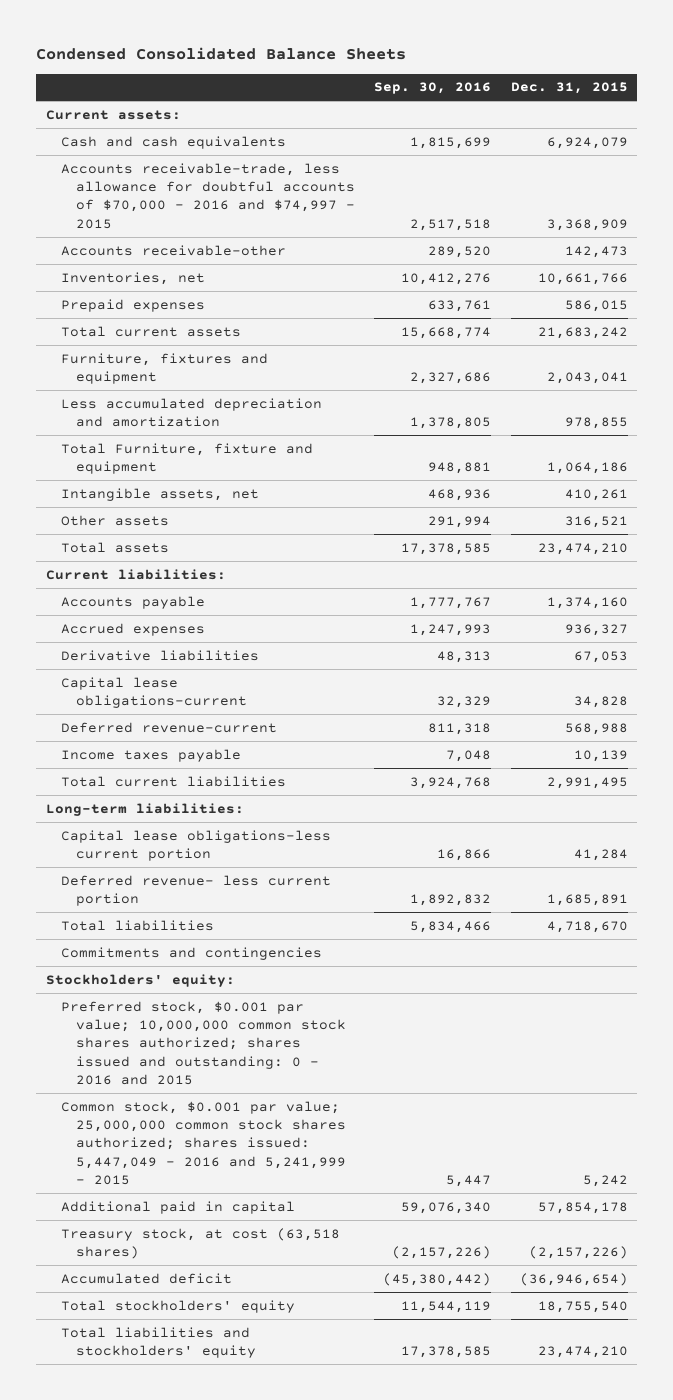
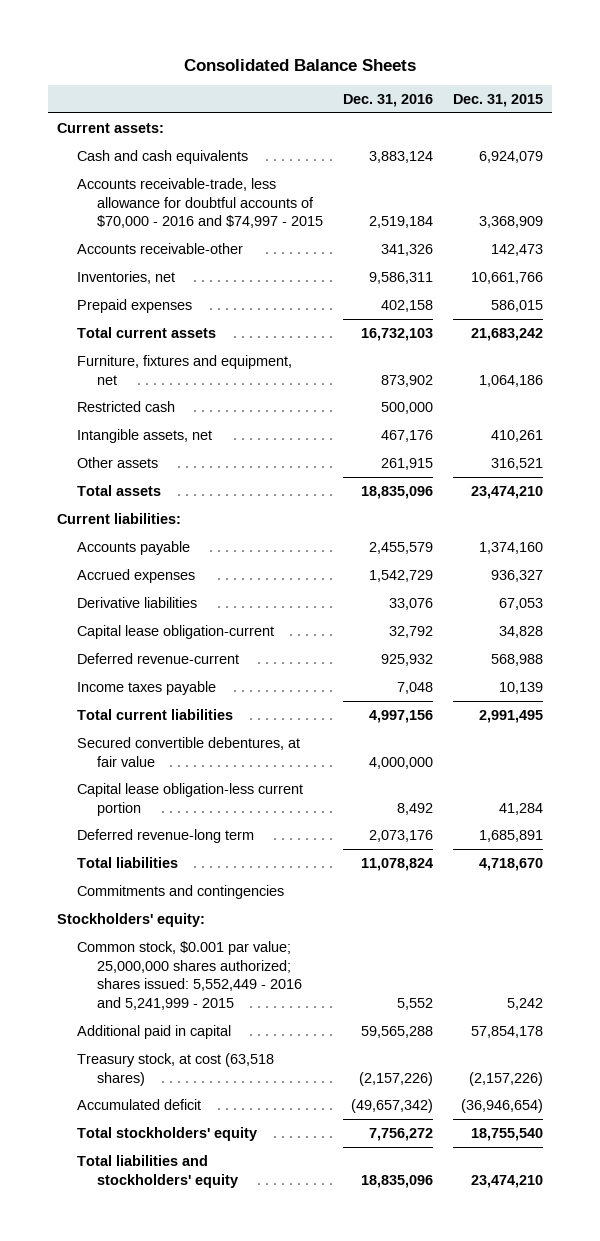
- Condensed Consolidated Balance Sheets
+ Consolidated Balance Sheets
- | Sep. 30, 2016 | Dec. 31, 2015
+ | Dec. 31, 2016 | Dec. 31, 2015
- Furniture, fixtures and equipment | 2,327,686 | 2,043,041
- Less accumulated depreciation and amortization | 1,378,805 | 978,855
- Total Furniture, fixture and equipment | 948,881 | 1,064,186
+ Furniture, fixtures and equipment, net | 873,902 | 1,064,186
+ Restricted cash | 500,000 |
- Capital lease obligations-current | 32,329 | 34,828
+ Capital lease obligation-current | 32,792 | 34,828
- Long-term liabilities:
- Capital lease obligations-less current portion | 16,866 | 41,284
- Deferred revenue- less current portion | 1,892,832 | 1,685,891
+ Secured convertible debentures, at fair value | 4,000,000 |
+ Capital lease obligation-less current portion | 8,492 | 41,284
+ Deferred revenue-long term | 2,073,176 | 1,685,891
- Preferred stock, $0.001 par value; 10,000,000 common stock shares authorized; shares issued and outstanding: 0 - 2016 and 2015
- Common stock, $0.001 par value; 25,000,000 common stock shares authorized; shares issued: 5,447,049 - 2016 and 5,241,999 - 2015 | 5,447 | 5,242
+ Common stock, $0.001 par value; 25,000,000 shares authorized; shares issued: 5,552,449 - 2016 and 5,241,999 - 2015 | 5,552 | 5,242

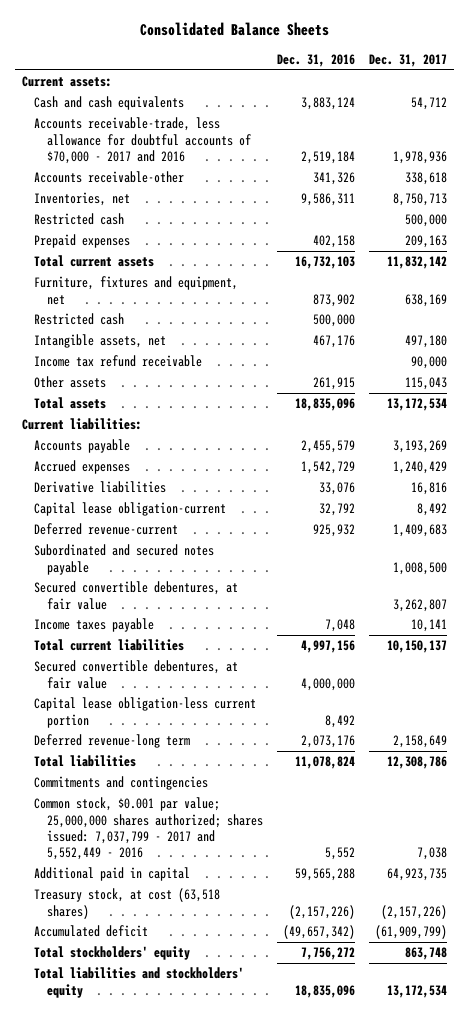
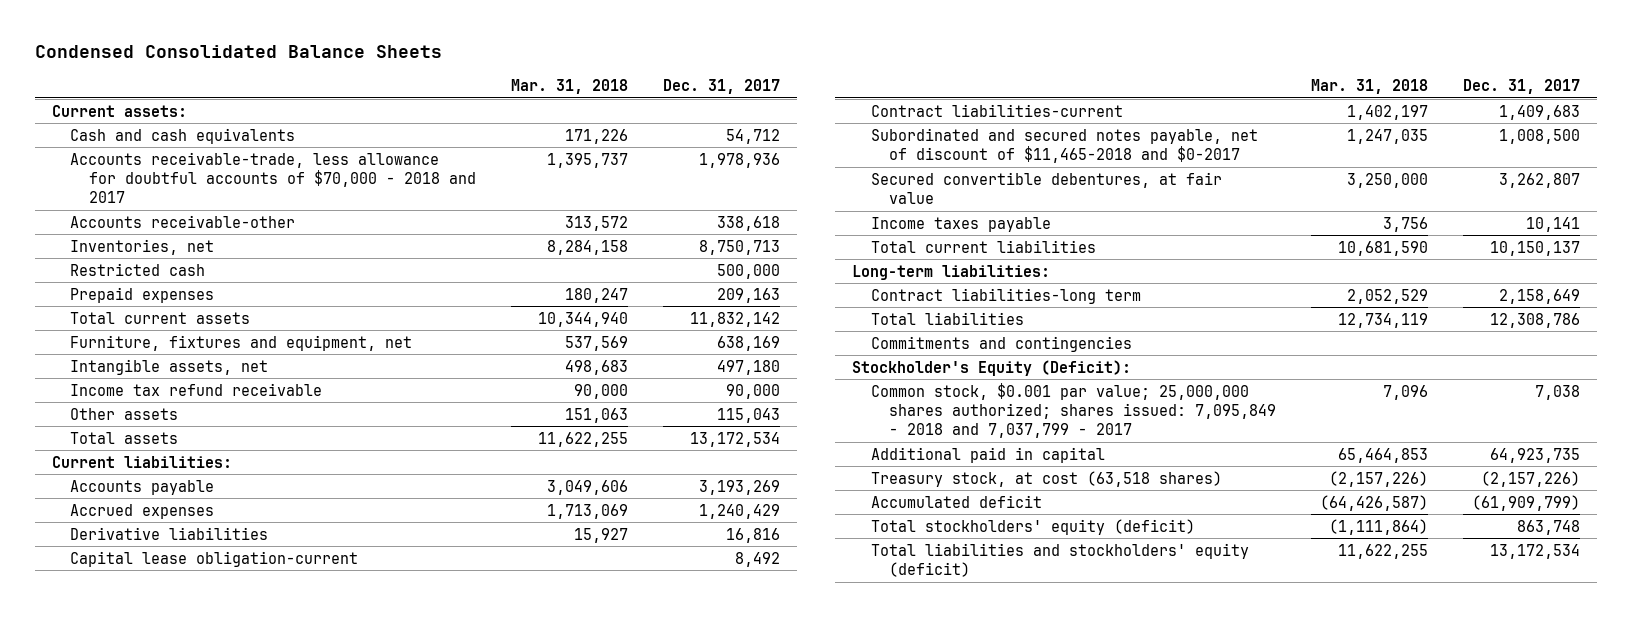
- Consolidated Balance Sheets
+ Condensed Consolidated Balance Sheets
- | Dec. 31, 2016 | Dec. 31, 2017
+ | Mar. 31, 2018 | Dec. 31, 2017
- Accounts receivable-trade, less allowance for doubtful accounts of $70,000 - 2017 and 2016 | 2,519,184 | 1,978,936
+ Accounts receivable-trade, less allowance for doubtful accounts of $70,000 - 2018 and 2017 | 1,395,737 | 1,978,936
- Restricted cash | 500,000 |
- Deferred revenue-current | 925,932 | 1,409,683
- Subordinated and secured notes payable | | 1,008,500
+ Contract liabilities-current | 1,402,197 | 1,409,683
+ Subordinated and secured notes payable, net of discount of $11,465-2018 and $0-2017 | 1,247,035 | 1,008,500
- Secured convertible debentures, at fair value | 4,000,000 |
- Capital lease obligation-less current portion | 8,492 |
- Deferred revenue-long term | 2,073,176 | 2,158,649
+ Long-term liabilities:
+ Contract liabilities-long term | 2,052,529 | 2,158,649
- Common stock, $0.001 par value; 25,000,000 shares authorized; shares issued: 7,037,799 - 2017 and 5,552,449 - 2016 | 5,552 | 7,038
+ Stockholder's Equity (Deficit):
+ Common stock, $0.001 par value; 25,000,000 shares authorized; shares issued: 7,095,849 - 2018 and 7,037,799 - 2017 | 7,096 | 7,038
- Total stockholders' equity | 7,756,272 | 863,748
- Total liabilities and stockholders' equity | 18,835,096 | 13,172,534
+ Total stockholders' equity (deficit) | (1,111,864) | 863,748
+ Total liabilities and stockholders' equity (deficit) | 11,622,255 | 13,172,534

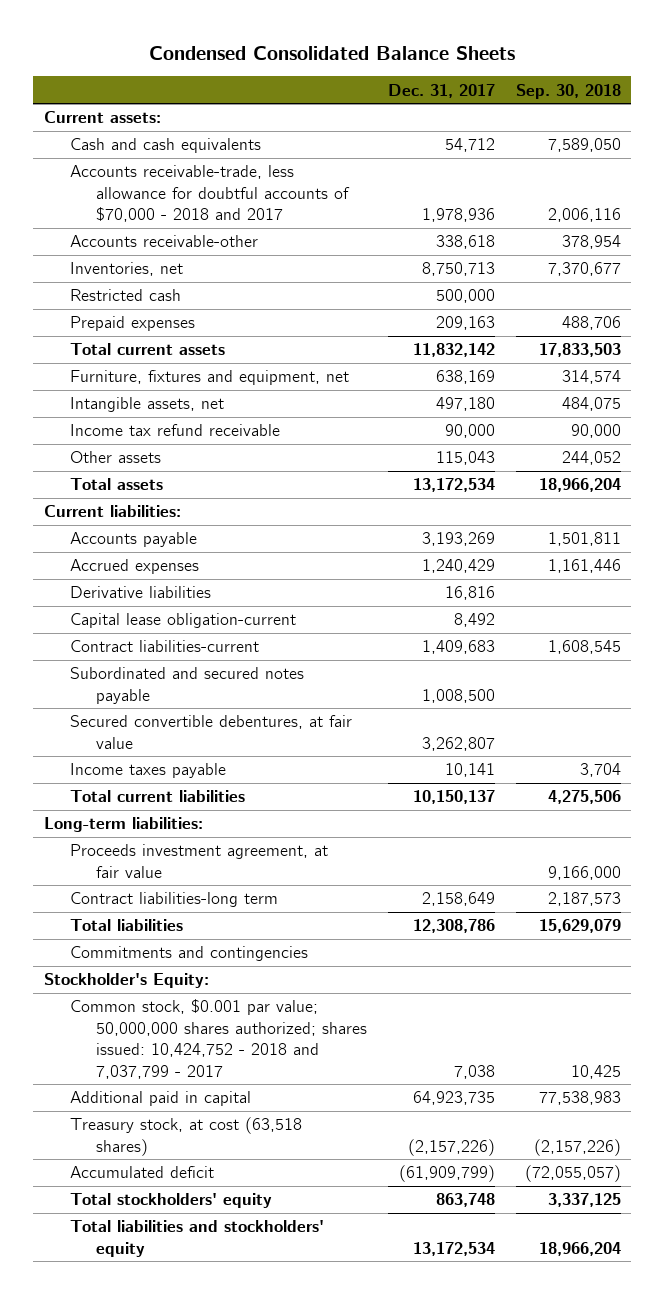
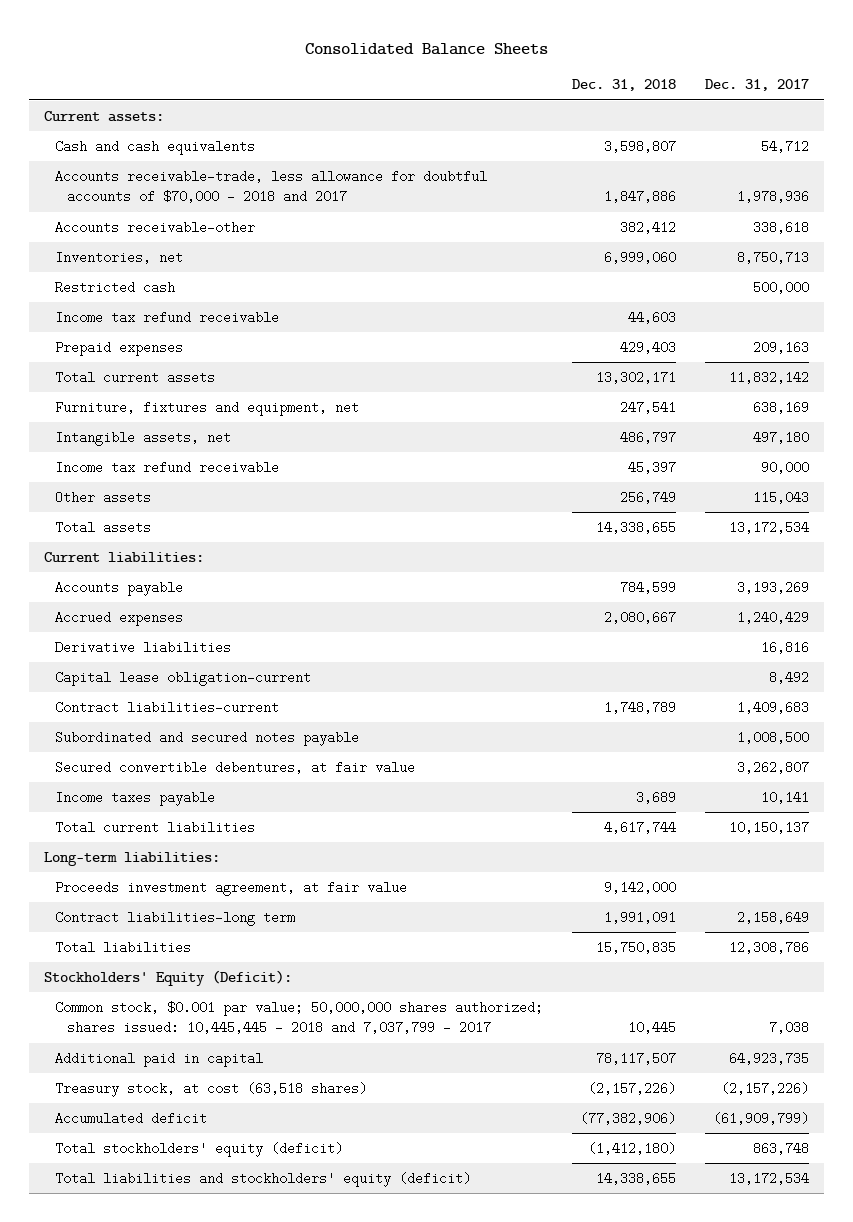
- Condensed Consolidated Balance Sheets
+ Consolidated Balance Sheets
- | Dec. 31, 2017 | Sep. 30, 2018
+ | Dec. 31, 2018 | Dec. 31, 2017
+ Income tax refund receivable | 44,603 |
- Commitments and contingencies
- Stockholder's Equity:
- Common stock, $0.001 par value; 50,000,000 shares authorized; shares issued: 10,424,752 - 2018 and 7,037,799 - 2017 | 7,038 | 10,425
+ Stockholders' Equity (Deficit):
+ Common stock, $0.001 par value; 50,000,000 shares authorized; shares issued: 10,445,445 - 2018 and 7,037,799 - 2017 | 10,445 | 7,038
- Total stockholders' equity | 863,748 | 3,337,125
- Total liabilities and stockholders' equity | 13,172,534 | 18,966,204
+ Total stockholders' equity (deficit) | (1,412,180) | 863,748
+ Total liabilities and stockholders' equity (deficit) | 14,338,655 | 13,172,534

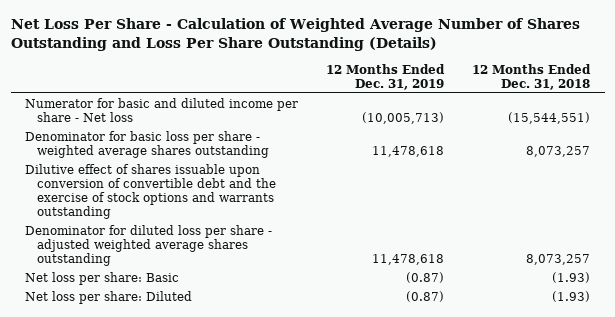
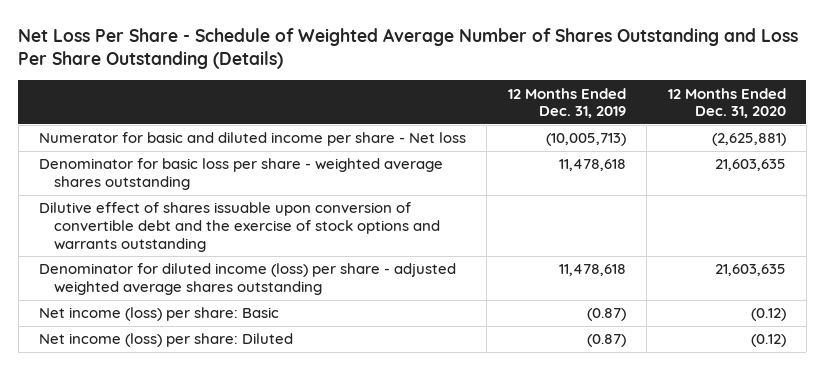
- Net Loss Per Share - Calculation of Weighted Average Number of Shares Outstanding and Loss Per Share Outstanding (Details)
+ Net Loss Per Share - Schedule of Weighted Average Number of Shares Outstanding and Loss Per Share Outstanding (Details)
- | 12 Months Ended Dec. 31, 2019 | 12 Months Ended Dec. 31, 2018
+ | 12 Months Ended Dec. 31, 2019 | 12 Months Ended Dec. 31, 2020
- Denominator for diluted loss per share - adjusted weighted average shares outstanding | 11,478,618 | 8,073,257
- Net loss per share: Basic | (0.87) | (1.93)
- Net loss per share: Diluted | (0.87) | (1.93)
+ Denominator for diluted income (loss) per share - adjusted weighted average shares outstanding | 11,478,618 | 21,603,635
+ Net income (loss) per share: Basic | (0.87) | (0.12)
+ Net income (loss) per share: Diluted | (0.87) | (0.12)

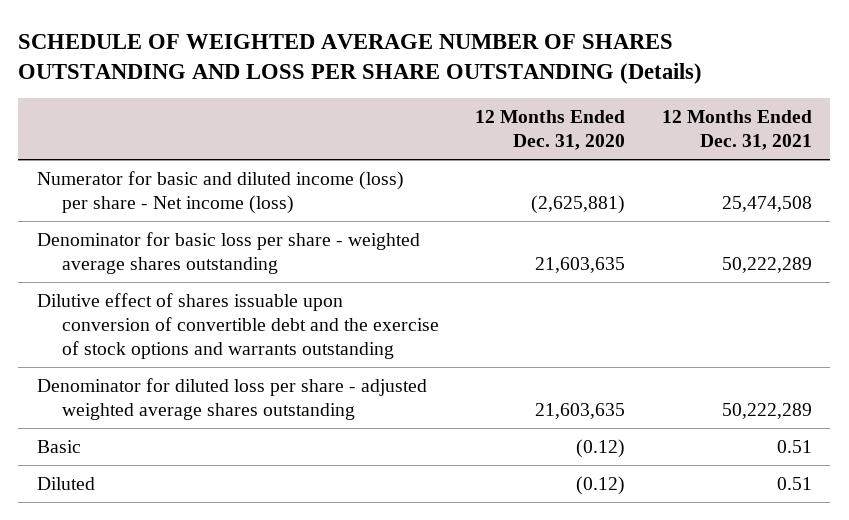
- Net Loss Per Share - Schedule of Weighted Average Number of Shares Outstanding and Loss Per Share Outstanding (Details)
+ SCHEDULE OF WEIGHTED AVERAGE NUMBER OF SHARES OUTSTANDING AND LOSS PER SHARE OUTSTANDING (Details)
- | 12 Months Ended Dec. 31, 2019 | 12 Months Ended Dec. 31, 2020
+ | 12 Months Ended Dec. 31, 2020 | 12 Months Ended Dec. 31, 2021
- Numerator for basic and diluted income per share - Net loss | (10,005,713) | (2,625,881)
+ Numerator for basic and diluted income (loss) per share - Net income (loss) | (2,625,881) | 25,474,508
- Denominator for diluted income (loss) per share - adjusted weighted average shares outstanding | 11,478,618 | 21,603,635
- Net income (loss) per share: Basic | (0.87) | (0.12)
- Net income (loss) per share: Diluted | (0.87) | (0.12)
+ Denominator for diluted loss per share - adjusted weighted average shares outstanding | 21,603,635 | 50,222,289
+ Basic | (0.12) | 0.51
+ Diluted | (0.12) | 0.51

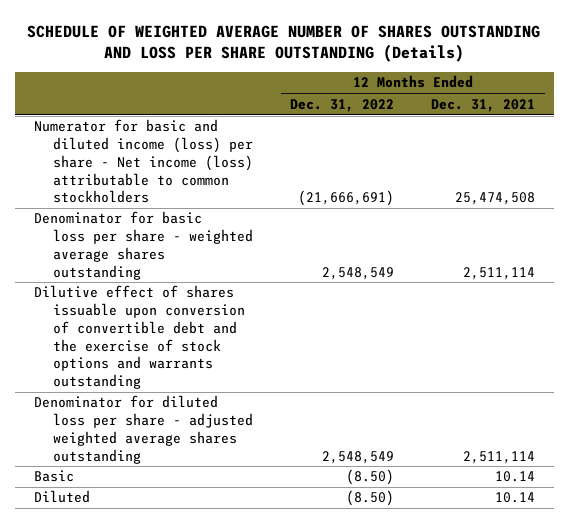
- | 12 Months Ended Dec. 31, 2020 | 12 Months Ended Dec. 31, 2021
+ | 12 Months Ended Dec. 31, 2022 | 12 Months Ended Dec. 31, 2021
- Numerator for basic and diluted income (loss) per share - Net income (loss) | (2,625,881) | 25,474,508
- Denominator for basic loss per share - weighted average shares outstanding | 21,603,635 | 50,222,289
+ Numerator for basic and diluted income (loss) per share - Net income (loss) attributable to common stockholders | (21,666,691) | 25,474,508
+ Denominator for basic loss per share - weighted average shares outstanding | 2,548,549 | 2,511,114
- Denominator for diluted loss per share - adjusted weighted average shares outstanding | 21,603,635 | 50,222,289
- Basic | (0.12) | 0.51
- Diluted | (0.12) | 0.51
+ Denominator for diluted loss per share - adjusted weighted average shares outstanding | 2,548,549 | 2,511,114
+ Basic | (8.50) | 10.14
+ Diluted | (8.50) | 10.14

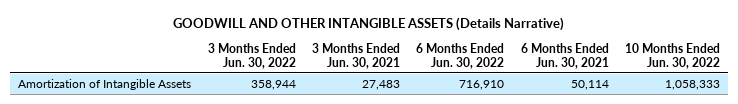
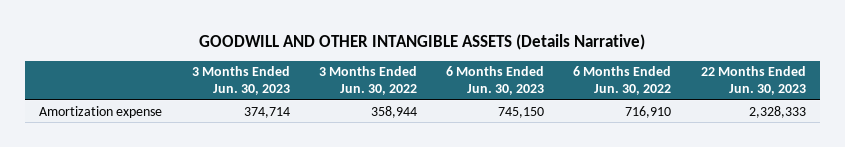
- | 3 Months Ended Jun. 30, 2022 | 3 Months Ended Jun. 30, 2021 | 6 Months Ended Jun. 30, 2022 | 6 Months Ended Jun. 30, 2021 | 10 Months Ended Jun. 30, 2022
+ | 3 Months Ended Jun. 30, 2023 | 3 Months Ended Jun. 30, 2022 | 6 Months Ended Jun. 30, 2023 | 6 Months Ended Jun. 30, 2022 | 22 Months Ended Jun. 30, 2023
- Amortization of Intangible Assets | 358,944 | 27,483 | 716,910 | 50,114 | 1,058,333
+ Amortization expense | 374,714 | 358,944 | 745,150 | 716,910 | 2,328,333

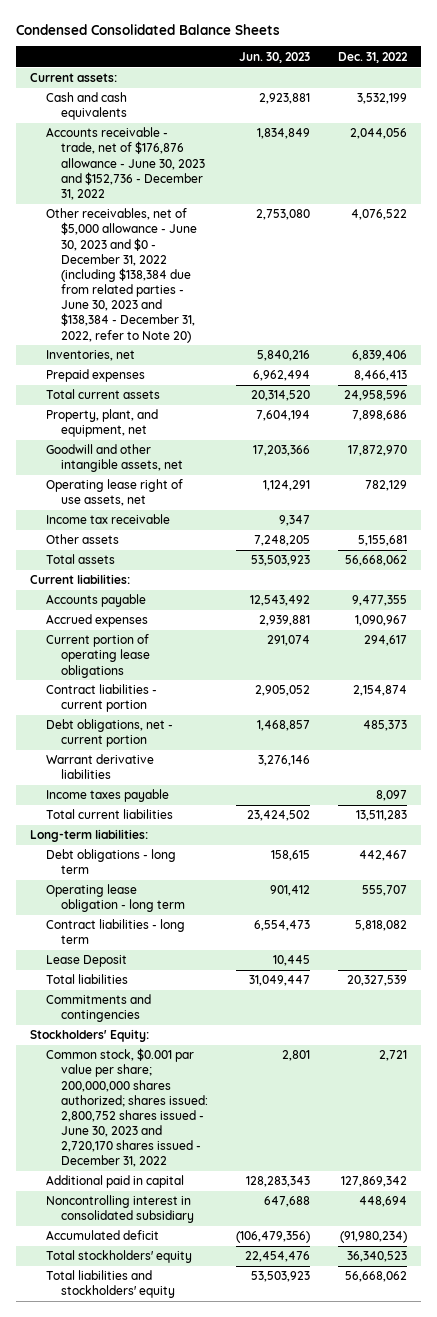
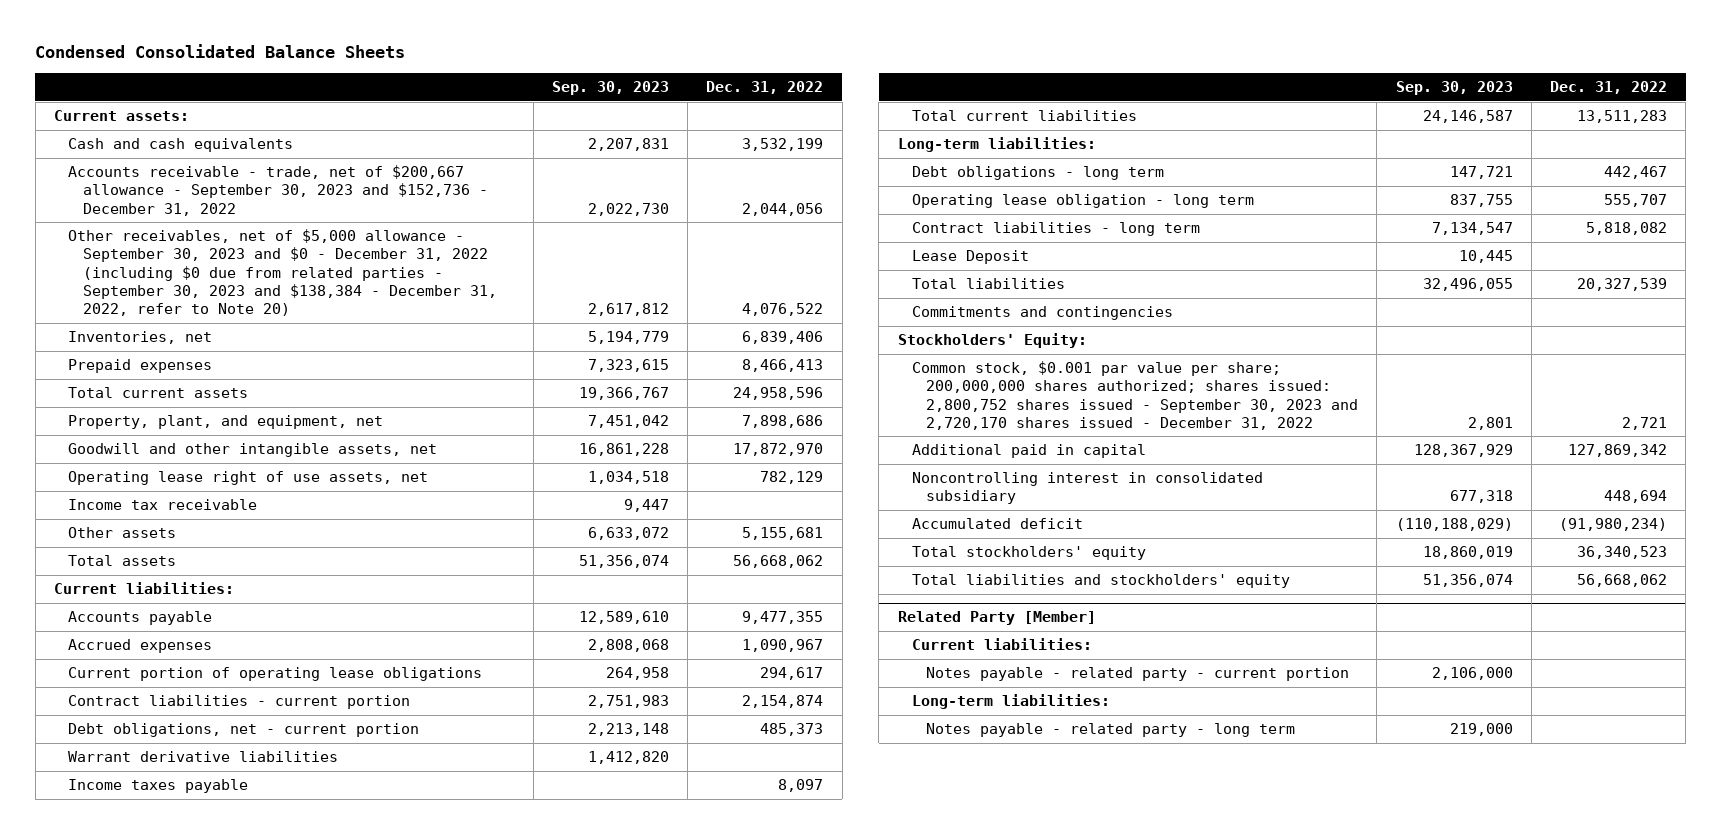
- | Jun. 30, 2023 | Dec. 31, 2022
+ | Sep. 30, 2023 | Dec. 31, 2022
- Accounts receivable - trade, net of $176,876 allowance - June 30, 2023 and $152,736 - December 31, 2022 | 1,834,849 | 2,044,056
- Other receivables, net of $5,000 allowance - June 30, 2023 and $0 - December 31, 2022 (including $138,384 due from related parties - June 30, 2023 and $138,384 - December 31, 2022, refer to Note 20) | 2,753,080 | 4,076,522
+ Accounts receivable - trade, net of $200,667 allowance - September 30, 2023 and $152,736 - December 31, 2022 | 2,022,730 | 2,044,056
+ Other receivables, net of $5,000 allowance - September 30, 2023 and $0 - December 31, 2022 (including $0 due from related parties - September 30, 2023 and $138,384 - December 31, 2022, refer to Note 20) | 2,617,812 | 4,076,522
- Common stock, $0.001 par value per share; 200,000,000 shares authorized; shares issued: 2,800,752 shares issued - June 30, 2023 and 2,720,170 shares issued - December 31, 2022 | 2,801 | 2,721
+ Common stock, $0.001 par value per share; 200,000,000 shares authorized; shares issued: 2,800,752 shares issued - September 30, 2023 and 2,720,170 shares issued - December 31, 2022 | 2,801 | 2,721
+ Related Party [Member]
+ Current liabilities:
+ Notes payable - related party - current portion | 2,106,000 |
+ Long-term liabilities:
+ Notes payable - related party - long term | 219,000 |

